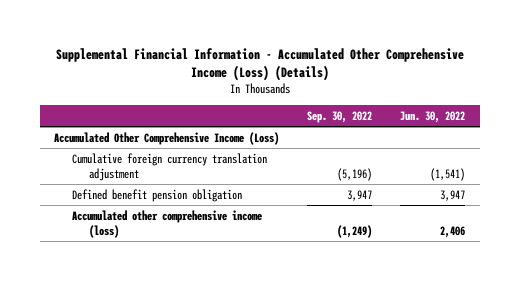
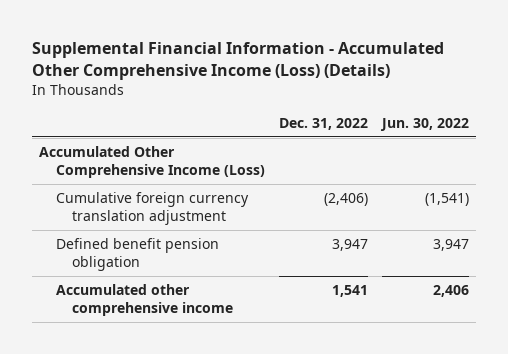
- | Sep. 30, 2022 | Jun. 30, 2022
+ | Dec. 31, 2022 | Jun. 30, 2022
- Accumulated other comprehensive income (loss) | (1,249) | 2,406
+ Accumulated other comprehensive income | 1,541 | 2,406

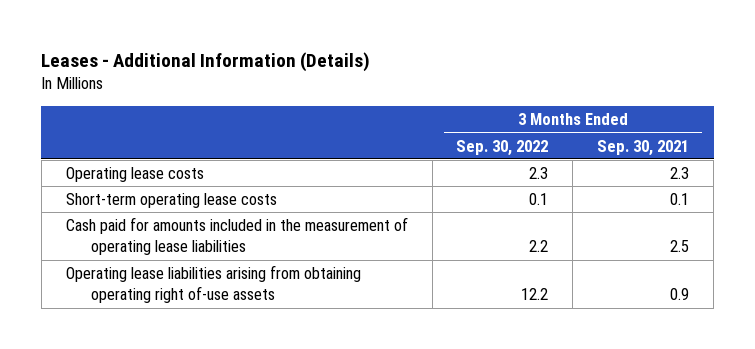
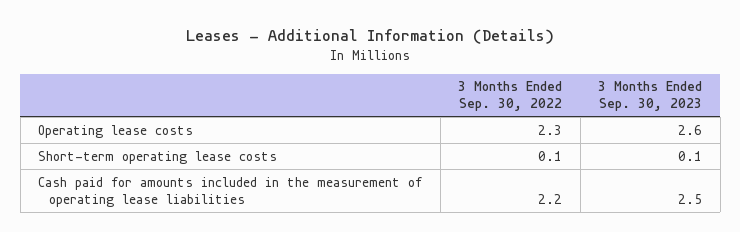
- | 3 Months Ended Sep. 30, 2022 | 3 Months Ended Sep. 30, 2021
+ | 3 Months Ended Sep. 30, 2022 | 3 Months Ended Sep. 30, 2023
- Operating lease liabilities arising from obtaining operating right of-use assets | 12.2 | 0.9

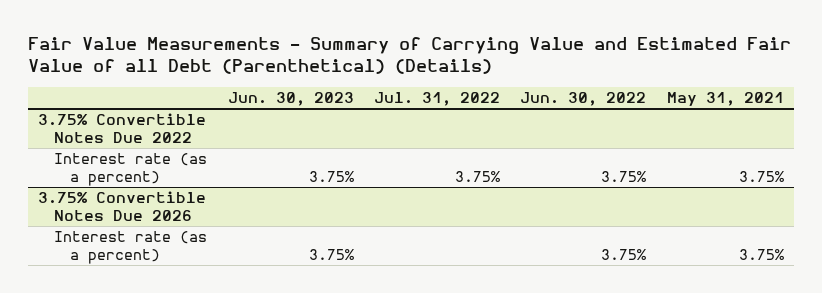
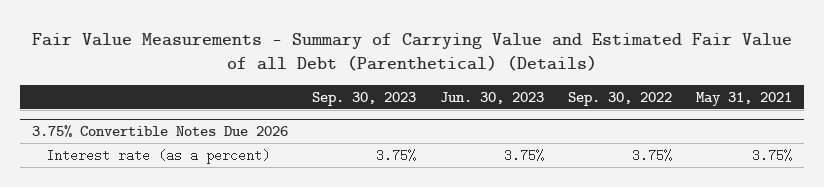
- | Jun. 30, 2023 | Jul. 31, 2022 | Jun. 30, 2022 | May 31, 2021
+ | Sep. 30, 2023 | Jun. 30, 2023 | Sep. 30, 2022 | May 31, 2021
- 3.75% Convertible Notes Due 2022
- Interest rate (as a percent) | 3.75% | 3.75% | 3.75% | 3.75%

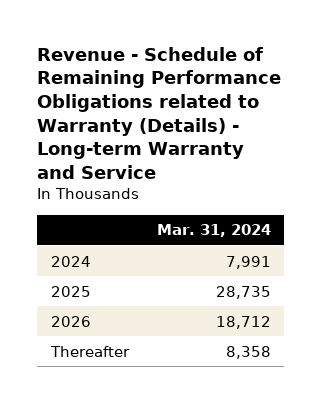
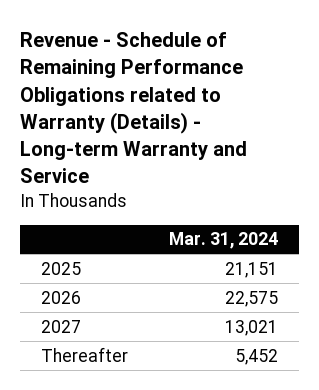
- 2024 | 7,991
- 2025 | 28,735
- 2026 | 18,712
- Thereafter | 8,358
+ 2025 | 21,151
+ 2026 | 22,575
+ 2027 | 13,021
+ Thereafter | 5,452

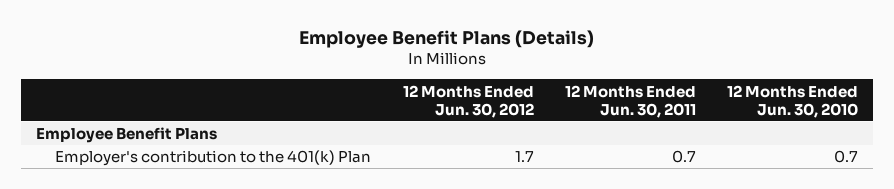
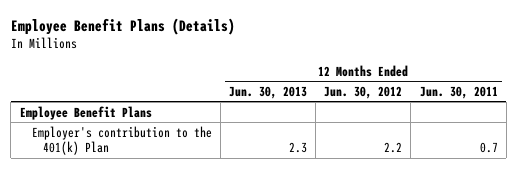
- | 12 Months Ended Jun. 30, 2012 | 12 Months Ended Jun. 30, 2011 | 12 Months Ended Jun. 30, 2010
+ | 12 Months Ended Jun. 30, 2013 | 12 Months Ended Jun. 30, 2012 | 12 Months Ended Jun. 30, 2011
- Employer's contribution to the 401(k) Plan | 1.7 | 0.7 | 0.7
+ Employer's contribution to the 401(k) Plan | 2.3 | 2.2 | 0.7

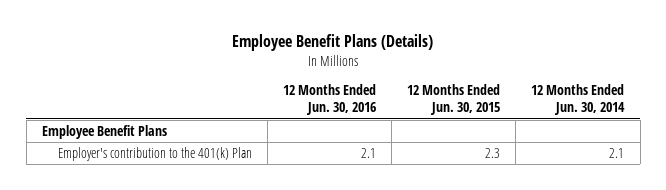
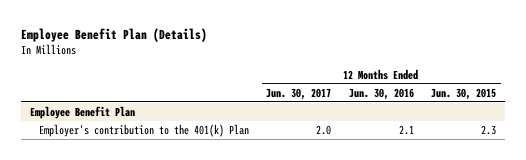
- Employee Benefit Plans (Details)
+ Employee Benefit Plan (Details)
- | 12 Months Ended Jun. 30, 2016 | 12 Months Ended Jun. 30, 2015 | 12 Months Ended Jun. 30, 2014
+ | 12 Months Ended Jun. 30, 2017 | 12 Months Ended Jun. 30, 2016 | 12 Months Ended Jun. 30, 2015
- Employee Benefit Plans
+ Employee Benefit Plan

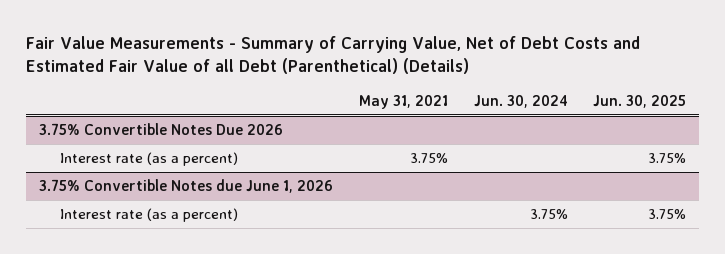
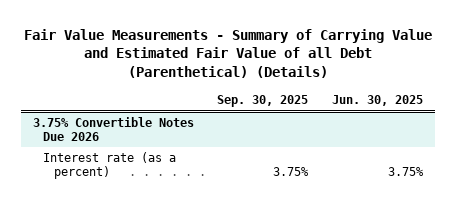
- Fair Value Measurements - Summary of Carrying Value, Net of Debt Costs and Estimated Fair Value of all Debt (Parenthetical) (Details)
+ Fair Value Measurements - Summary of Carrying Value and Estimated Fair Value of all Debt (Parenthetical) (Details)
- | May 31, 2021 | Jun. 30, 2024 | Jun. 30, 2025
+ | Sep. 30, 2025 | Jun. 30, 2025
- 3.75% Convertible Notes due June 1, 2026
- Interest rate (as a percent) | | 3.75% | 3.75%

